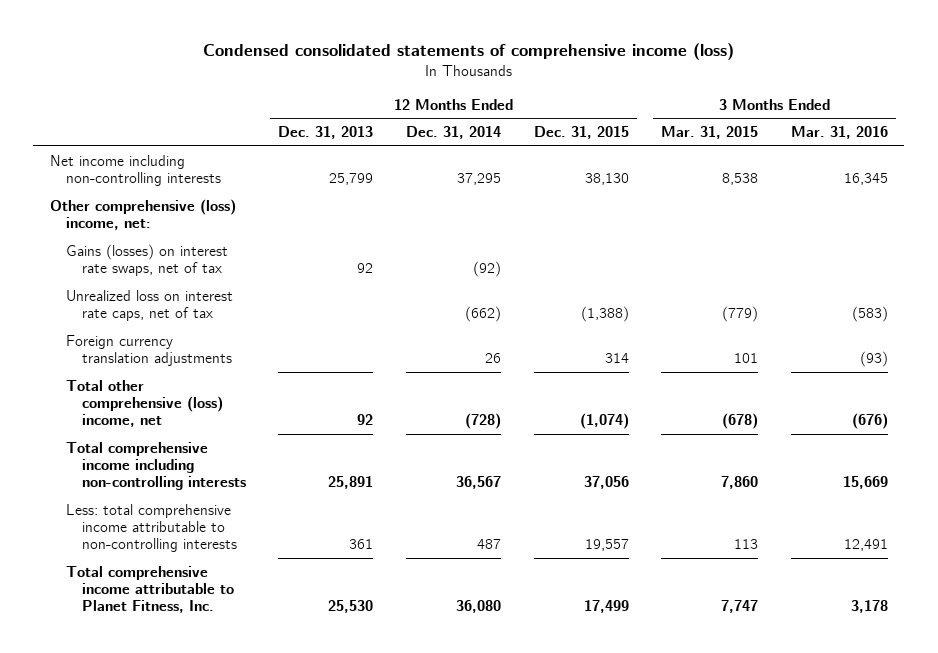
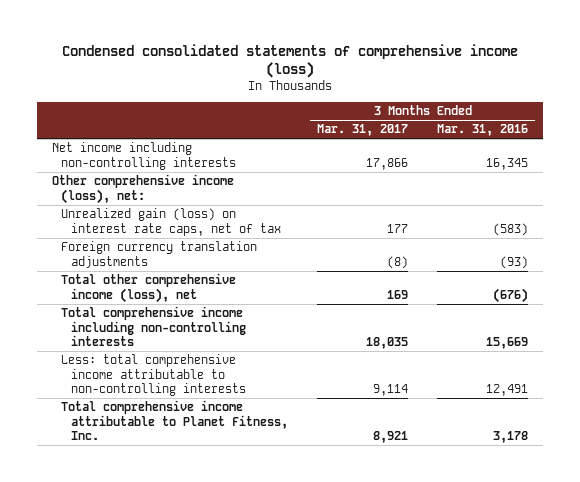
- | 12 Months Ended Dec. 31, 2013 | 12 Months Ended Dec. 31, 2014 | 12 Months Ended Dec. 31, 2015 | 3 Months Ended Mar. 31, 2015 | 3 Months Ended Mar. 31, 2016
+ | 3 Months Ended Mar. 31, 2017 | 3 Months Ended Mar. 31, 2016
- Other comprehensive (loss) income, net:
- Gains (losses) on interest rate swaps, net of tax | 92 | (92) | | |
- Unrealized loss on interest rate caps, net of tax | | (662) | (1,388) | (779) | (583)
+ Other comprehensive income (loss), net:
+ Unrealized gain (loss) on interest rate caps, net of tax | 177 | (583)
- Total other comprehensive (loss) income, net | 92 | (728) | (1,074) | (678) | (676)
+ Total other comprehensive income (loss), net | 169 | (676)

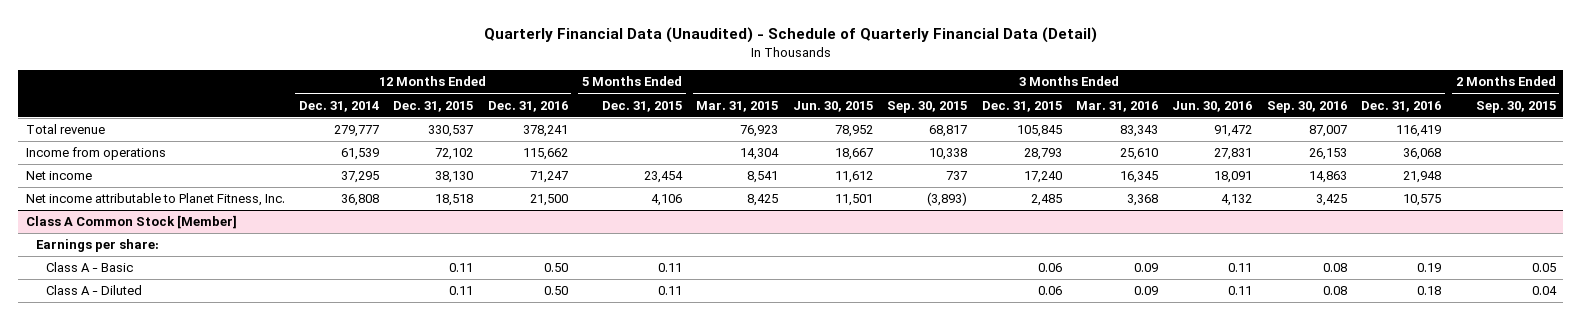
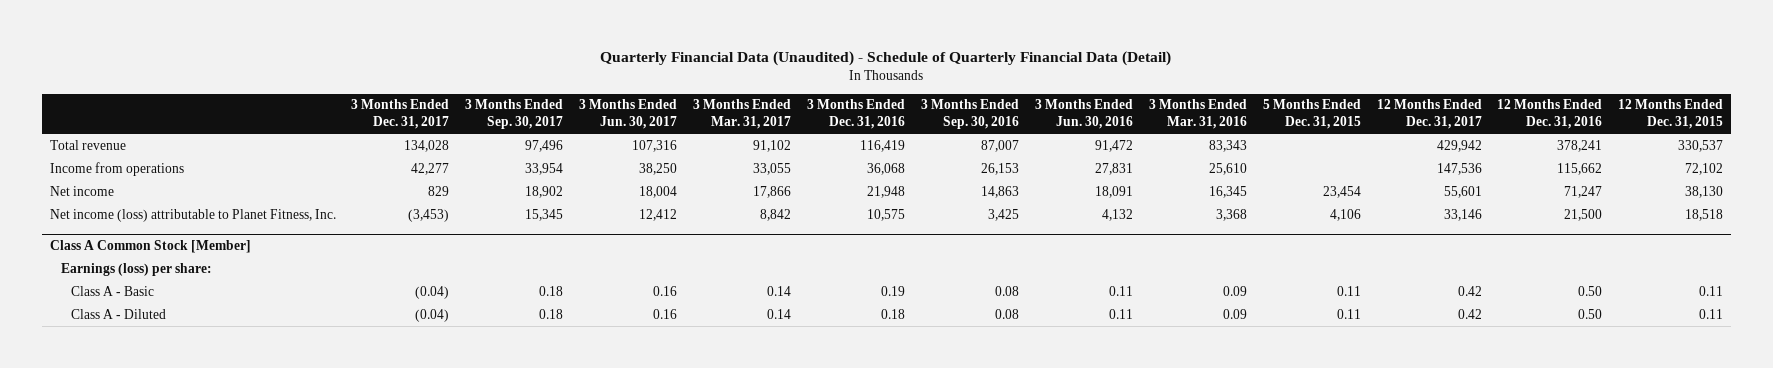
- | 12 Months Ended Dec. 31, 2014 | 12 Months Ended Dec. 31, 2015 | 12 Months Ended Dec. 31, 2016 | 5 Months Ended Dec. 31, 2015 | 3 Months Ended Mar. 31, 2015 | 3 Months Ended Jun. 30, 2015 | 3 Months Ended Sep. 30, 2015 | 3 Months Ended Dec. 31, 2015 | 3 Months Ended Mar. 31, 2016 | 3 Months Ended Jun. 30, 2016 | 3 Months Ended Sep. 30, 2016 | 3 Months Ended Dec. 31, 2016 | 2 Months Ended Sep. 30, 2015
+ | 3 Months Ended Dec. 31, 2017 | 3 Months Ended Sep. 30, 2017 | 3 Months Ended Jun. 30, 2017 | 3 Months Ended Mar. 31, 2017 | 3 Months Ended Dec. 31, 2016 | 3 Months Ended Sep. 30, 2016 | 3 Months Ended Jun. 30, 2016 | 3 Months Ended Mar. 31, 2016 | 5 Months Ended Dec. 31, 2015 | 12 Months Ended Dec. 31, 2017 | 12 Months Ended Dec. 31, 2016 | 12 Months Ended Dec. 31, 2015
- Net income attributable to Planet Fitness, Inc. | 36,808 | 18,518 | 21,500 | 4,106 | 8,425 | 11,501 | (3,893) | 2,485 | 3,368 | 4,132 | 3,425 | 10,575 |
+ Net income (loss) attributable to Planet Fitness, Inc. | (3,453) | 15,345 | 12,412 | 8,842 | 10,575 | 3,425 | 4,132 | 3,368 | 4,106 | 33,146 | 21,500 | 18,518
@ Class A Common Stock [Member]
- Earnings per share:
+ Earnings (loss) per share:

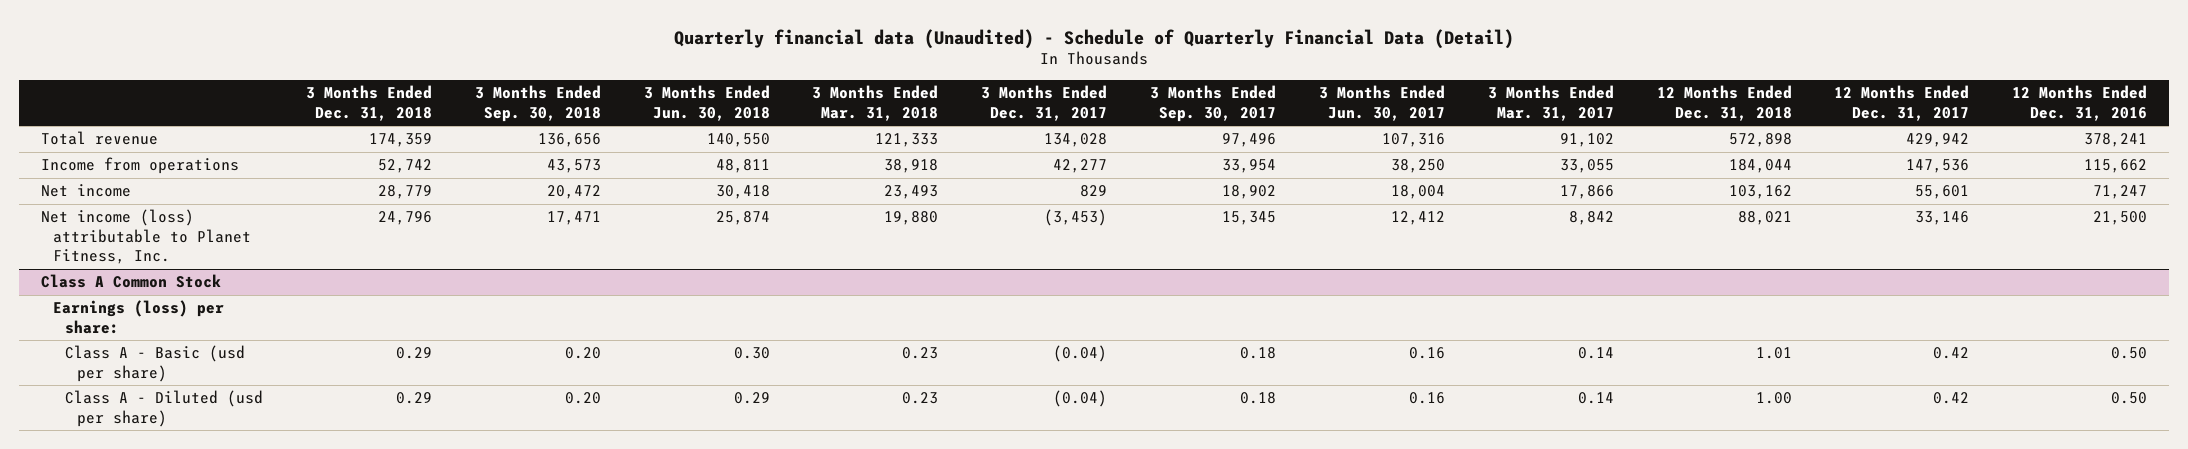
- Quarterly Financial Data (Unaudited) - Schedule of Quarterly Financial Data (Detail)
+ Quarterly financial data (Unaudited) - Schedule of Quarterly Financial Data (Detail)
- | 3 Months Ended Dec. 31, 2017 | 3 Months Ended Sep. 30, 2017 | 3 Months Ended Jun. 30, 2017 | 3 Months Ended Mar. 31, 2017 | 3 Months Ended Dec. 31, 2016 | 3 Months Ended Sep. 30, 2016 | 3 Months Ended Jun. 30, 2016 | 3 Months Ended Mar. 31, 2016 | 5 Months Ended Dec. 31, 2015 | 12 Months Ended Dec. 31, 2017 | 12 Months Ended Dec. 31, 2016 | 12 Months Ended Dec. 31, 2015
+ | 3 Months Ended Dec. 31, 2018 | 3 Months Ended Sep. 30, 2018 | 3 Months Ended Jun. 30, 2018 | 3 Months Ended Mar. 31, 2018 | 3 Months Ended Dec. 31, 2017 | 3 Months Ended Sep. 30, 2017 | 3 Months Ended Jun. 30, 2017 | 3 Months Ended Mar. 31, 2017 | 12 Months Ended Dec. 31, 2018 | 12 Months Ended Dec. 31, 2017 | 12 Months Ended Dec. 31, 2016
- Class A Common Stock [Member]
+ Class A Common Stock
- Class A - Basic | (0.04) | 0.18 | 0.16 | 0.14 | 0.19 | 0.08 | 0.11 | 0.09 | 0.11 | 0.42 | 0.50 | 0.11
- Class A - Diluted | (0.04) | 0.18 | 0.16 | 0.14 | 0.18 | 0.08 | 0.11 | 0.09 | 0.11 | 0.42 | 0.50 | 0.11
+ Class A - Basic (usd per share) | 0.29 | 0.20 | 0.30 | 0.23 | (0.04) | 0.18 | 0.16 | 0.14 | 1.01 | 0.42 | 0.50
+ Class A - Diluted (usd per share) | 0.29 | 0.20 | 0.29 | 0.23 | (0.04) | 0.18 | 0.16 | 0.14 | 1.00 | 0.42 | 0.50

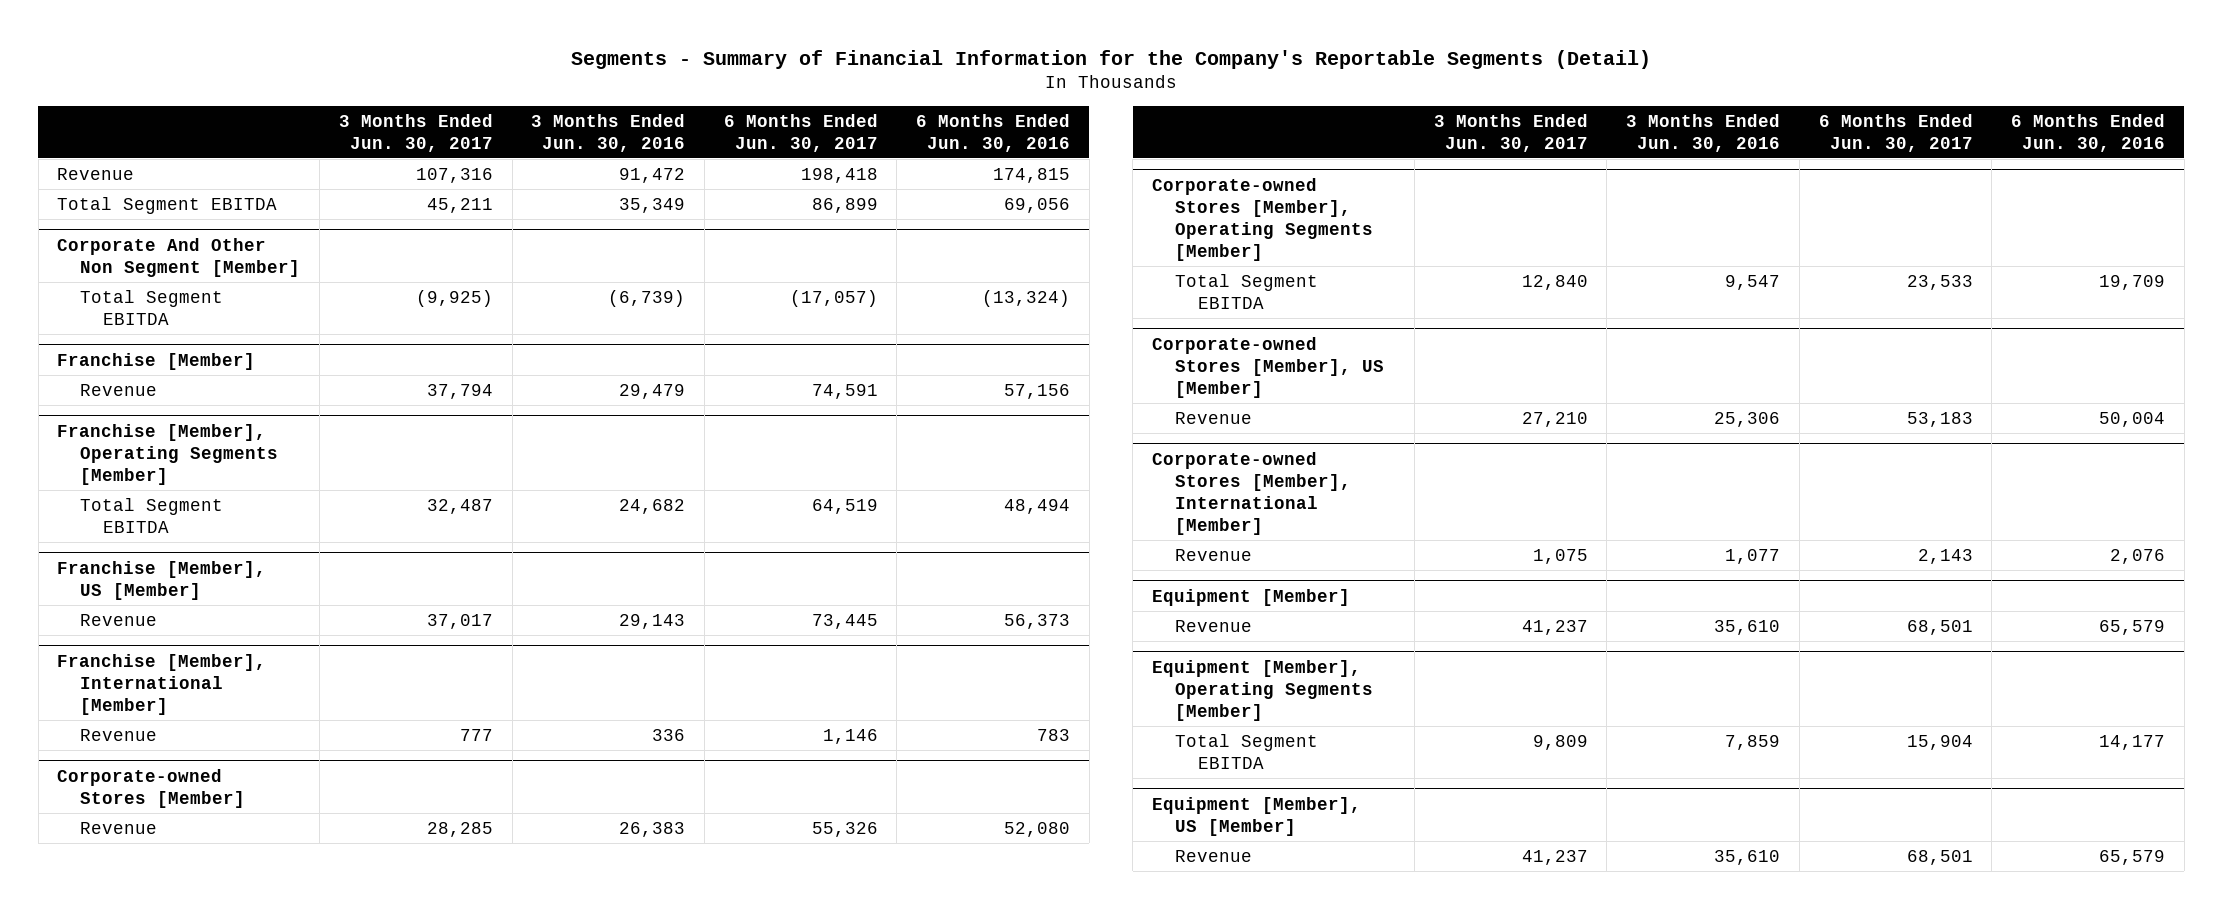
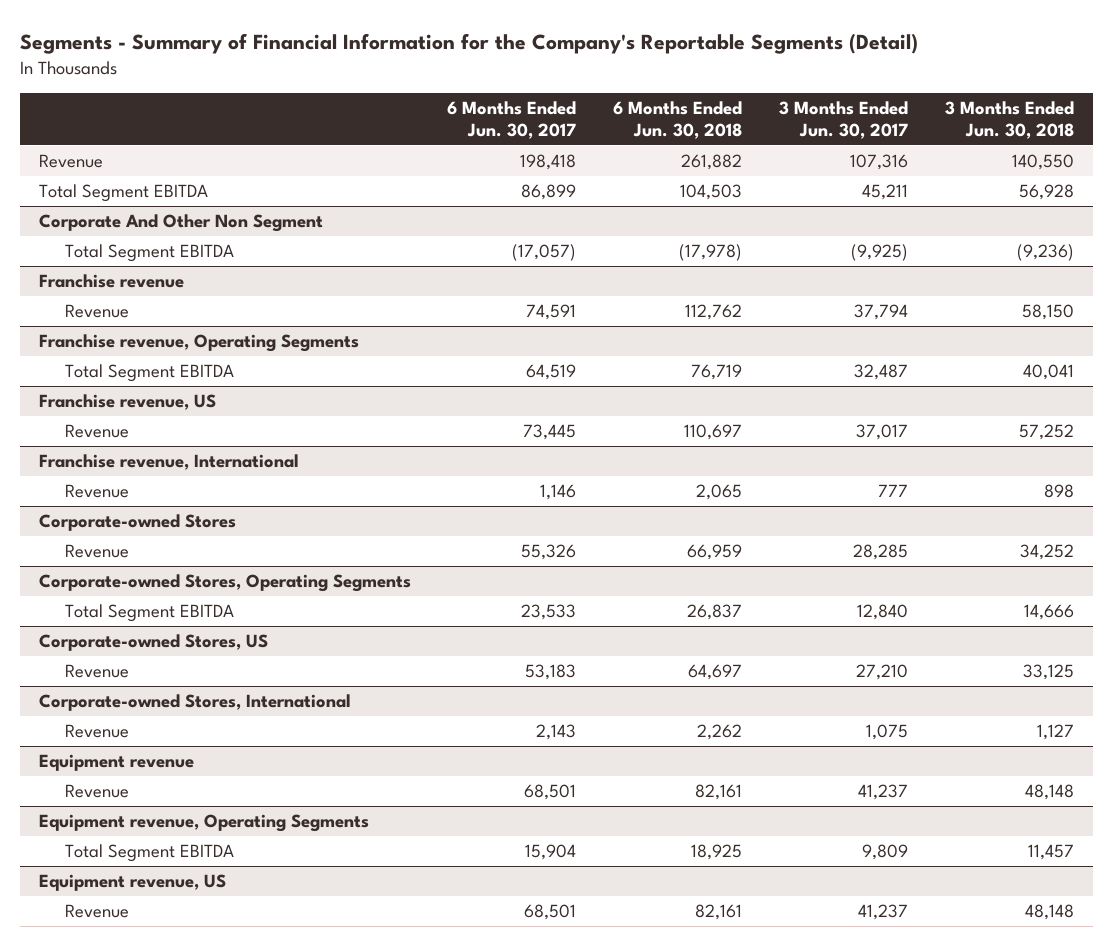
- | 3 Months Ended Jun. 30, 2017 | 3 Months Ended Jun. 30, 2016 | 6 Months Ended Jun. 30, 2017 | 6 Months Ended Jun. 30, 2016
+ | 6 Months Ended Jun. 30, 2017 | 6 Months Ended Jun. 30, 2018 | 3 Months Ended Jun. 30, 2017 | 3 Months Ended Jun. 30, 2018
- Corporate And Other Non Segment [Member]
+ Corporate And Other Non Segment
- Franchise [Member]
+ Franchise revenue
- Franchise [Member], Operating Segments [Member]
+ Franchise revenue, Operating Segments
- Franchise [Member], US [Member]
+ Franchise revenue, US
- Franchise [Member], International [Member]
+ Franchise revenue, International
- Corporate-owned Stores [Member]
+ Corporate-owned Stores
- Corporate-owned Stores [Member], Operating Segments [Member]
+ Corporate-owned Stores, Operating Segments
- Corporate-owned Stores [Member], US [Member]
+ Corporate-owned Stores, US
- Corporate-owned Stores [Member], International [Member]
+ Corporate-owned Stores, International
- Equipment [Member]
+ Equipment revenue
- Equipment [Member], Operating Segments [Member]
+ Equipment revenue, Operating Segments
- Equipment [Member], US [Member]
+ Equipment revenue, US

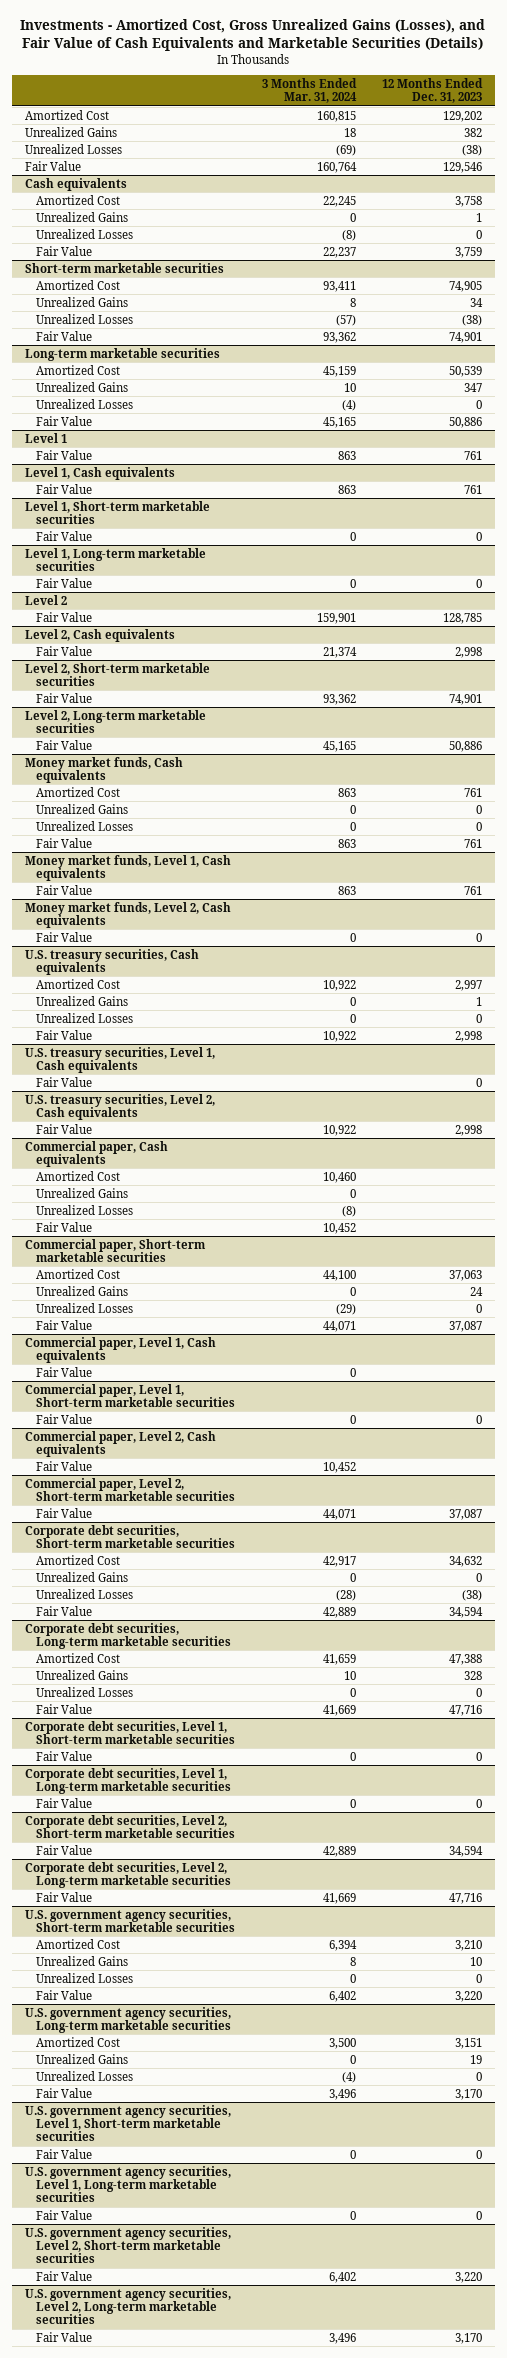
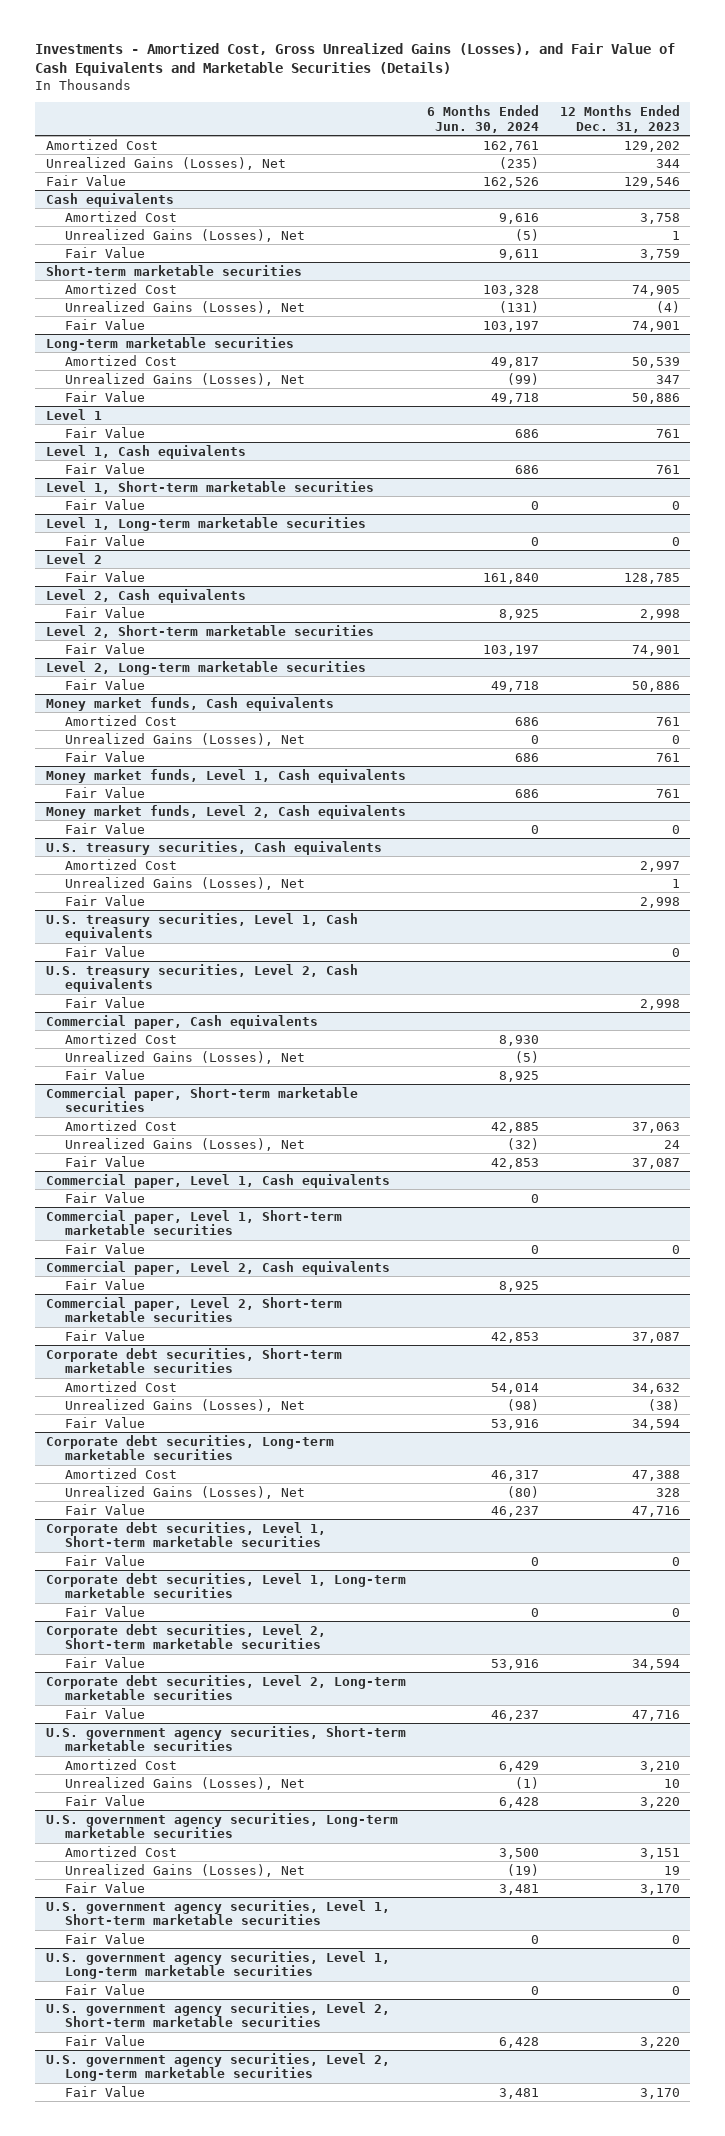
- | 3 Months Ended Mar. 31, 2024 | 12 Months Ended Dec. 31, 2023
+ | 6 Months Ended Jun. 30, 2024 | 12 Months Ended Dec. 31, 2023
- Unrealized Gains | 18 | 382
- Unrealized Losses | (69) | (38)
+ Unrealized Gains (Losses), Net | (235) | 344
@ Cash equivalents
- Unrealized Gains | 0 | 1
- Unrealized Losses | (8) | 0
+ Unrealized Gains (Losses), Net | (5) | 1
@ Short-term marketable securities
- Unrealized Gains | 8 | 34
- Unrealized Losses | (57) | (38)
+ Unrealized Gains (Losses), Net | (131) | (4)
@ Long-term marketable securities
- Unrealized Gains | 10 | 347
- Unrealized Losses | (4) | 0
+ Unrealized Gains (Losses), Net | (99) | 347
@ Money market funds, Cash equivalents
- Unrealized Gains | 0 | 0
- Unrealized Losses | 0 | 0
+ Unrealized Gains (Losses), Net | 0 | 0
@ U.S. treasury securities, Cash equivalents
- Unrealized Gains | 0 | 1
- Unrealized Losses | 0 | 0
+ Unrealized Gains (Losses), Net | | 1
@ Commercial paper, Cash equivalents
- Unrealized Gains | 0 |
- Unrealized Losses | (8) |
+ Unrealized Gains (Losses), Net | (5) |
@ Commercial paper, Short-term marketable securities
- Unrealized Gains | 0 | 24
- Unrealized Losses | (29) | 0
+ Unrealized Gains (Losses), Net | (32) | 24
@ Corporate debt securities, Short-term marketable securities
- Unrealized Gains | 0 | 0
- Unrealized Losses | (28) | (38)
+ Unrealized Gains (Losses), Net | (98) | (38)
@ Corporate debt securities, Long-term marketable securities
- Unrealized Gains | 10 | 328
- Unrealized Losses | 0 | 0
+ Unrealized Gains (Losses), Net | (80) | 328
@ U.S. government agency securities, Short-term marketable securities
- Unrealized Gains | 8 | 10
- Unrealized Losses | 0 | 0
+ Unrealized Gains (Losses), Net | (1) | 10
@ U.S. government agency securities, Long-term marketable securities
- Unrealized Gains | 0 | 19
- Unrealized Losses | (4) | 0
+ Unrealized Gains (Losses), Net | (19) | 19

